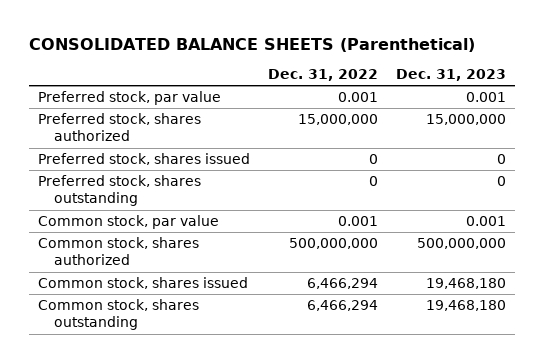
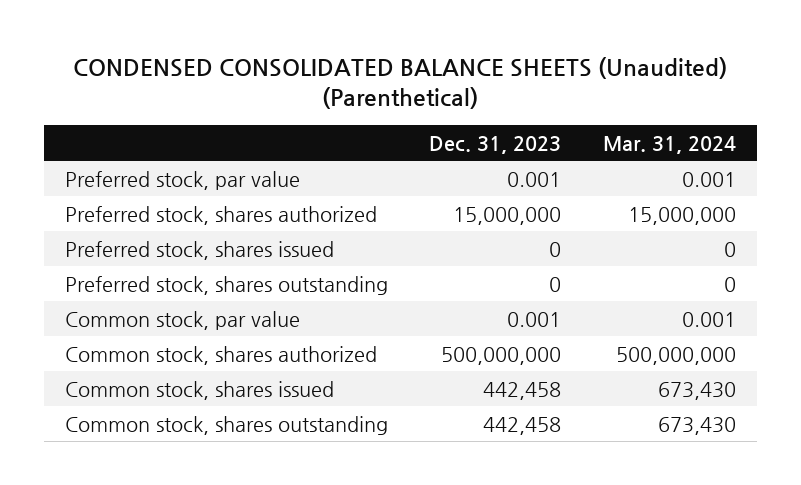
- CONSOLIDATED BALANCE SHEETS (Parenthetical)
+ CONDENSED CONSOLIDATED BALANCE SHEETS (Unaudited) (Parenthetical)
- | Dec. 31, 2022 | Dec. 31, 2023
+ | Dec. 31, 2023 | Mar. 31, 2024
- Common stock, shares issued | 6,466,294 | 19,468,180
- Common stock, shares outstanding | 6,466,294 | 19,468,180
+ Common stock, shares issued | 442,458 | 673,430
+ Common stock, shares outstanding | 442,458 | 673,430

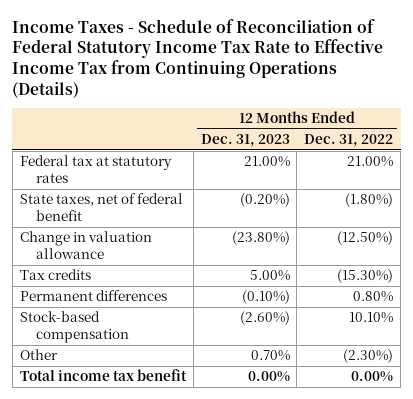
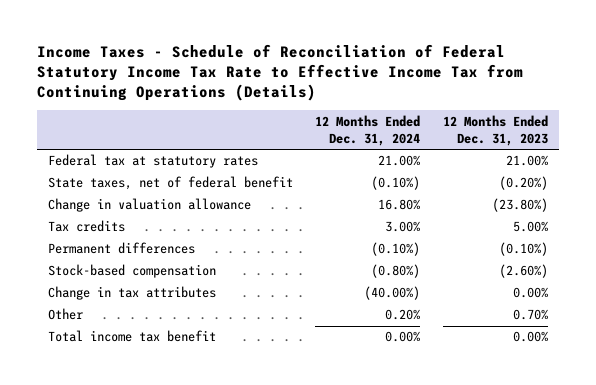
- | 12 Months Ended Dec. 31, 2023 | 12 Months Ended Dec. 31, 2022
+ | 12 Months Ended Dec. 31, 2024 | 12 Months Ended Dec. 31, 2023
+ Change in tax attributes | (40.00%) | 0.00%

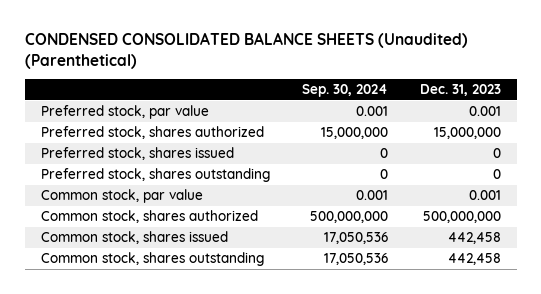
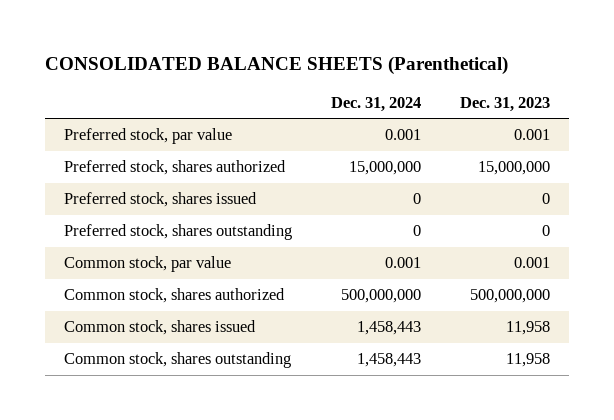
- CONDENSED CONSOLIDATED BALANCE SHEETS (Unaudited) (Parenthetical)
+ CONSOLIDATED BALANCE SHEETS (Parenthetical)
- | Sep. 30, 2024 | Dec. 31, 2023
+ | Dec. 31, 2024 | Dec. 31, 2023
- Common stock, shares issued | 17,050,536 | 442,458
- Common stock, shares outstanding | 17,050,536 | 442,458
+ Common stock, shares issued | 1,458,443 | 11,958
+ Common stock, shares outstanding | 1,458,443 | 11,958

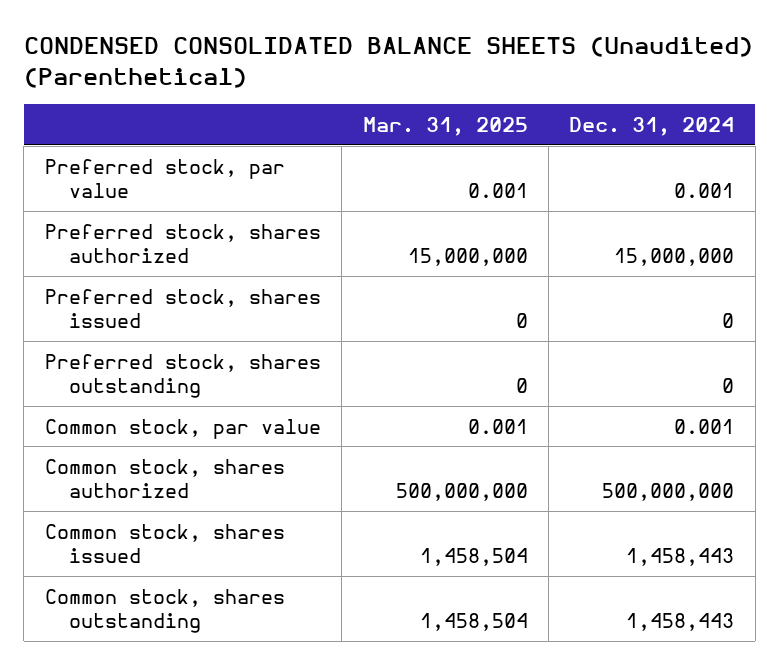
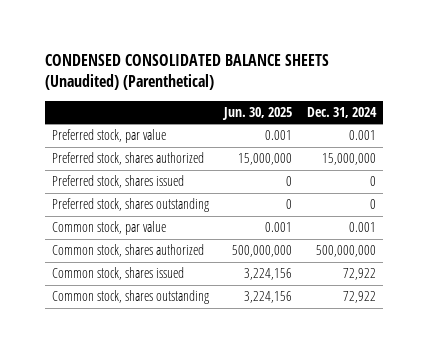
- | Mar. 31, 2025 | Dec. 31, 2024
+ | Jun. 30, 2025 | Dec. 31, 2024
- Common stock, shares issued | 1,458,504 | 1,458,443
- Common stock, shares outstanding | 1,458,504 | 1,458,443
+ Common stock, shares issued | 3,224,156 | 72,922
+ Common stock, shares outstanding | 3,224,156 | 72,922

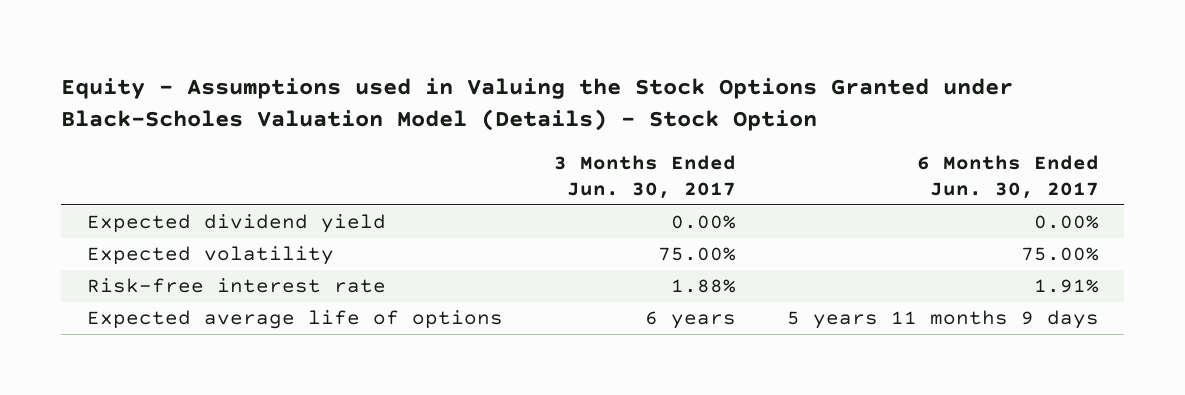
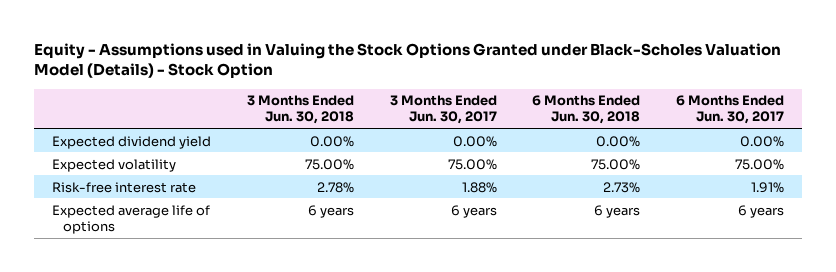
- | 3 Months Ended Jun. 30, 2017 | 6 Months Ended Jun. 30, 2017
+ | 3 Months Ended Jun. 30, 2018 | 3 Months Ended Jun. 30, 2017 | 6 Months Ended Jun. 30, 2018 | 6 Months Ended Jun. 30, 2017
- Expected average life of options | 6 years | 5 years 11 months 9 days
+ Expected average life of options | 6 years | 6 years | 6 years | 6 years

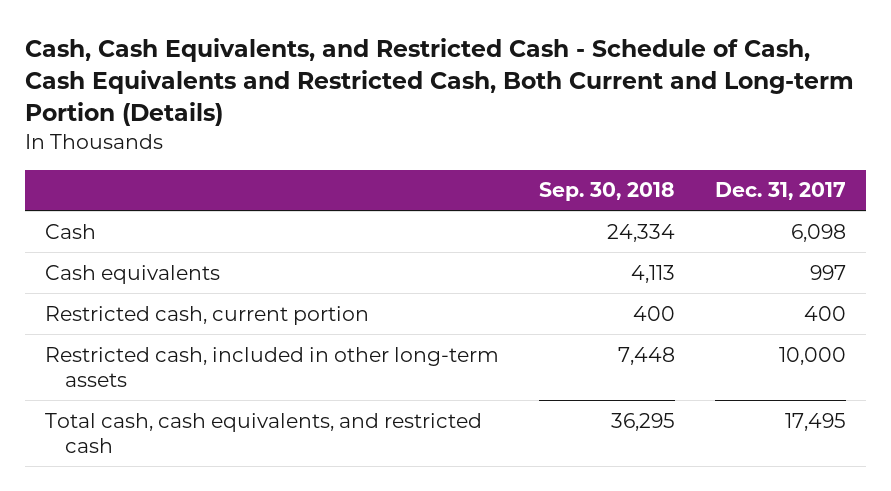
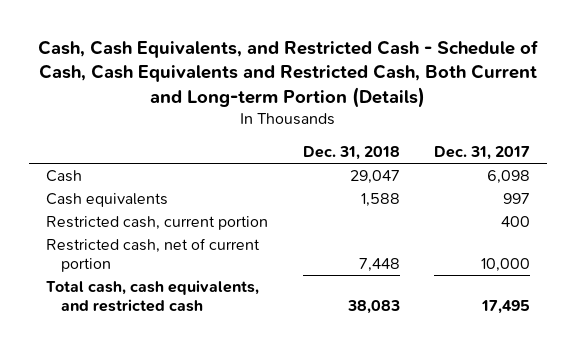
- | Sep. 30, 2018 | Dec. 31, 2017
+ | Dec. 31, 2018 | Dec. 31, 2017
- Restricted cash, included in other long-term assets | 7,448 | 10,000
+ Restricted cash, net of current portion | 7,448 | 10,000

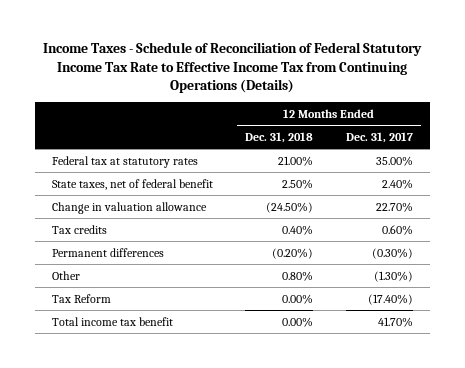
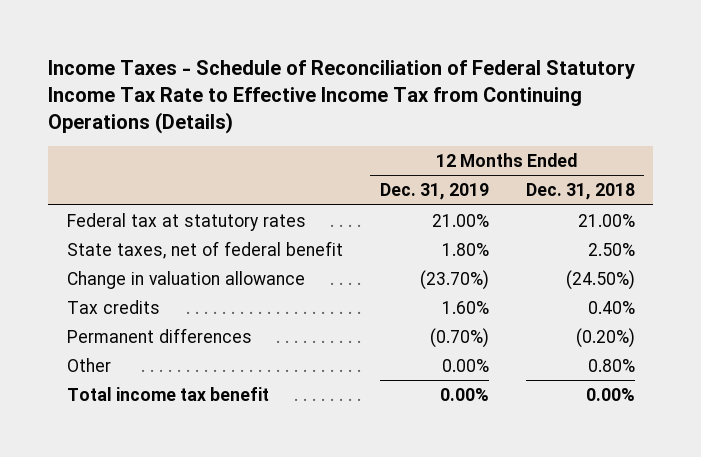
- | 12 Months Ended Dec. 31, 2018 | 12 Months Ended Dec. 31, 2017
+ | 12 Months Ended Dec. 31, 2019 | 12 Months Ended Dec. 31, 2018
- Tax Reform | 0.00% | (17.40%)

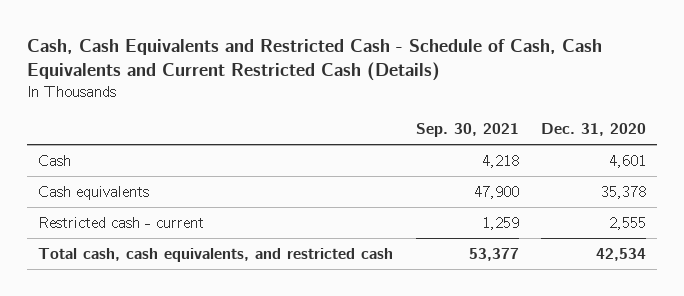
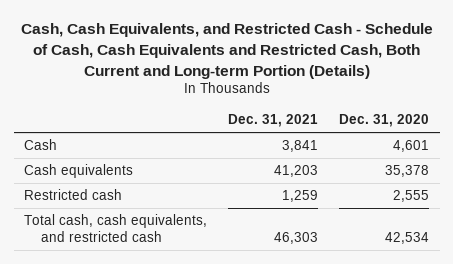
- Cash, Cash Equivalents and Restricted Cash - Schedule of Cash, Cash Equivalents and Current Restricted Cash (Details)
+ Cash, Cash Equivalents, and Restricted Cash - Schedule of Cash, Cash Equivalents and Restricted Cash, Both Current and Long-term Portion (Details)
- | Sep. 30, 2021 | Dec. 31, 2020
+ | Dec. 31, 2021 | Dec. 31, 2020
- Restricted cash - current | 1,259 | 2,555
+ Restricted cash | 1,259 | 2,555

